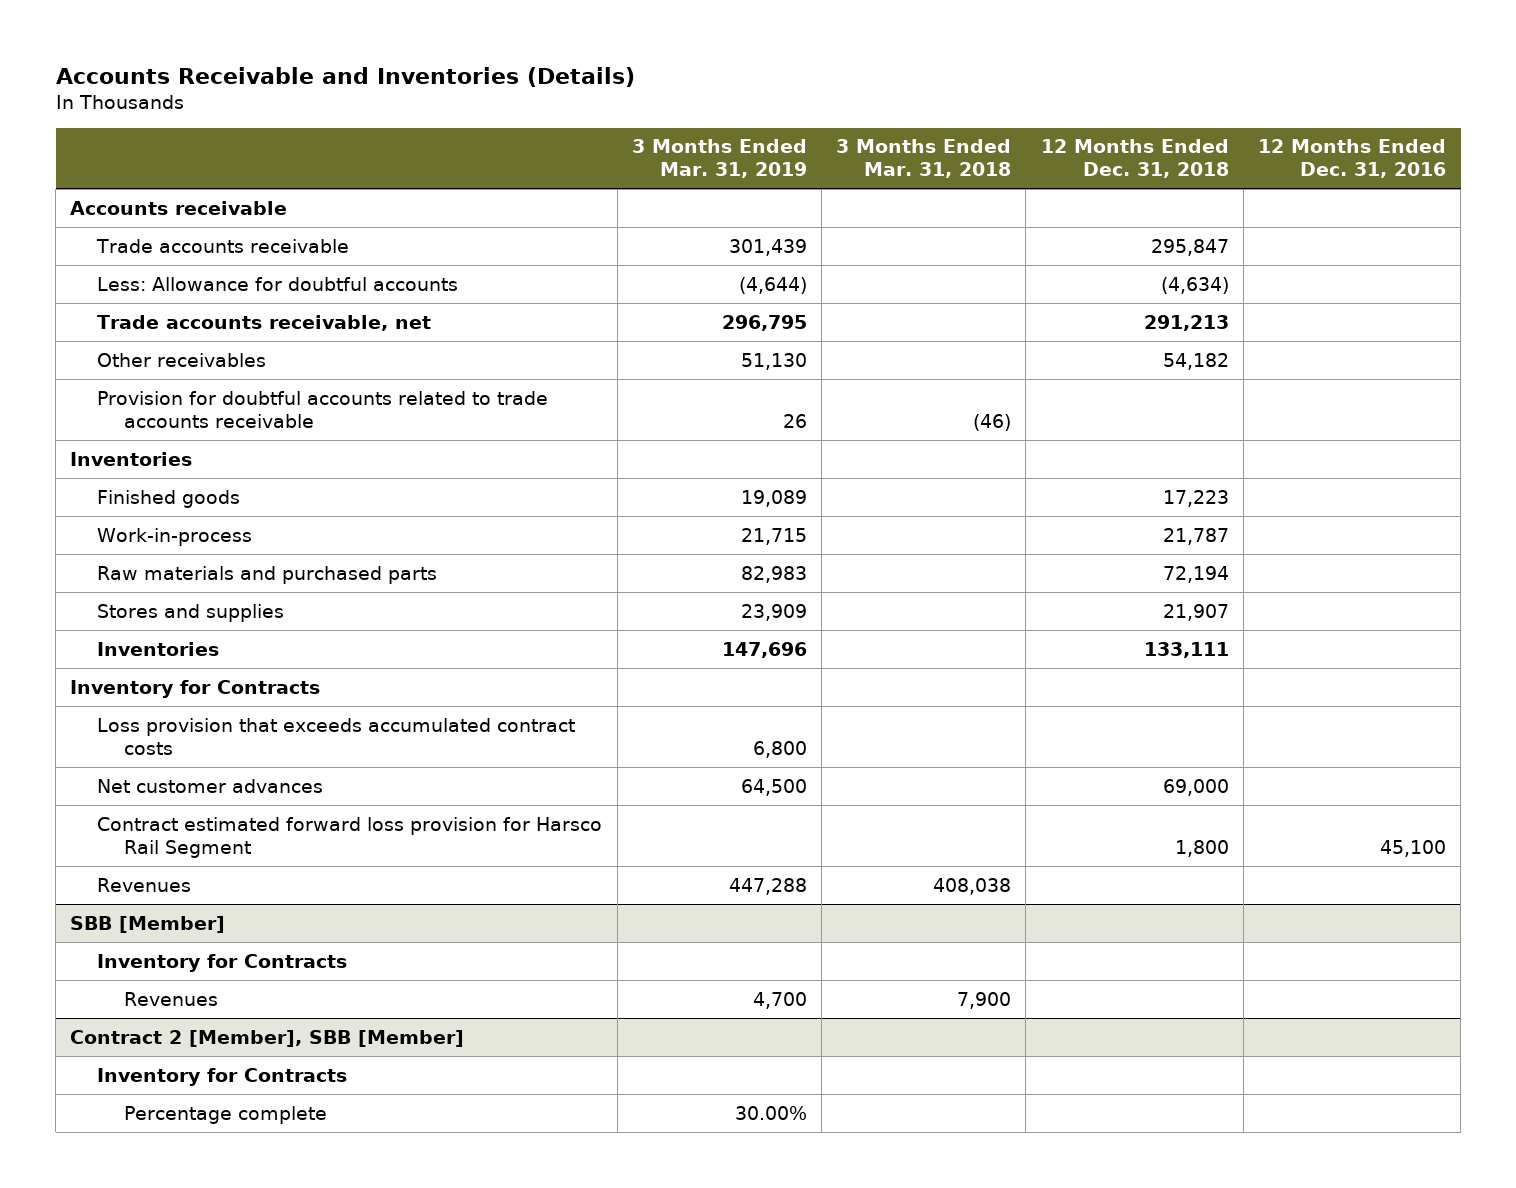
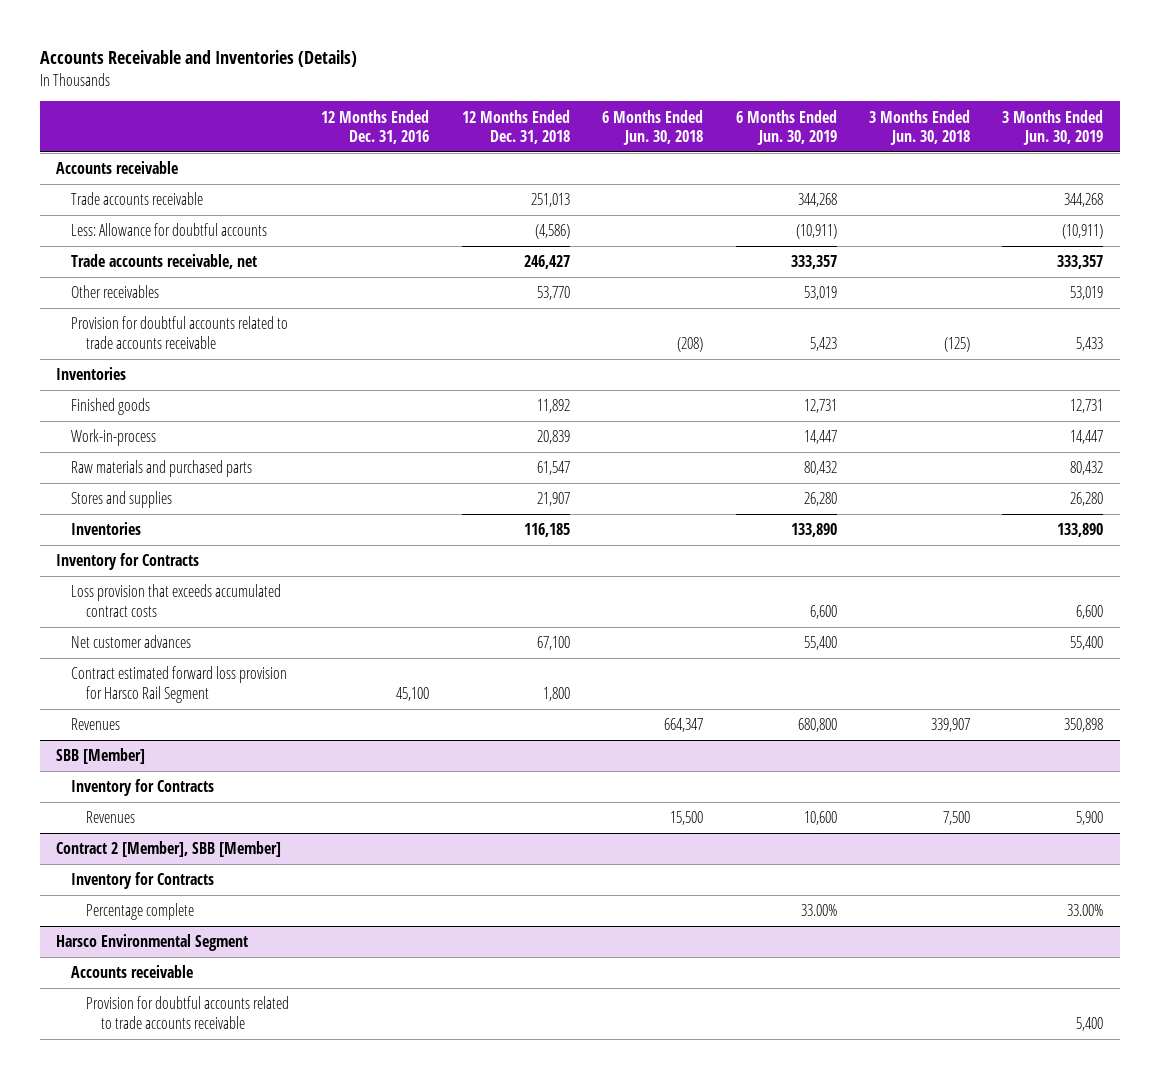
- | 3 Months Ended Mar. 31, 2019 | 3 Months Ended Mar. 31, 2018 | 12 Months Ended Dec. 31, 2018 | 12 Months Ended Dec. 31, 2016
+ | 12 Months Ended Dec. 31, 2016 | 12 Months Ended Dec. 31, 2018 | 6 Months Ended Jun. 30, 2018 | 6 Months Ended Jun. 30, 2019 | 3 Months Ended Jun. 30, 2018 | 3 Months Ended Jun. 30, 2019
- Trade accounts receivable | 301,439 | | 295,847 |
- Less: Allowance for doubtful accounts | (4,644) | | (4,634) |
- Trade accounts receivable, net | 296,795 | | 291,213 |
- Other receivables | 51,130 | | 54,182 |
+ Trade accounts receivable | | 251,013 | | 344,268 | | 344,268
+ Less: Allowance for doubtful accounts | | (4,586) | | (10,911) | | (10,911)
+ Trade accounts receivable, net | | 246,427 | | 333,357 | | 333,357
+ Other receivables | | 53,770 | | 53,019 | | 53,019
- Finished goods | 19,089 | | 17,223 |
- Work-in-process | 21,715 | | 21,787 |
- Raw materials and purchased parts | 82,983 | | 72,194 |
+ Finished goods | | 11,892 | | 12,731 | | 12,731
+ Work-in-process | | 20,839 | | 14,447 | | 14,447
+ Raw materials and purchased parts | | 61,547 | | 80,432 | | 80,432
- Inventories | 147,696 | | 133,111 |
+ Inventories | | 116,185 | | 133,890 | | 133,890
- Net customer advances | 64,500 | | 69,000 |
+ Net customer advances | | 67,100 | | 55,400 | | 55,400
+ Harsco Environmental Segment
+ Accounts receivable
+ Provision for doubtful accounts related to trade accounts receivable | | | | | | 5,400

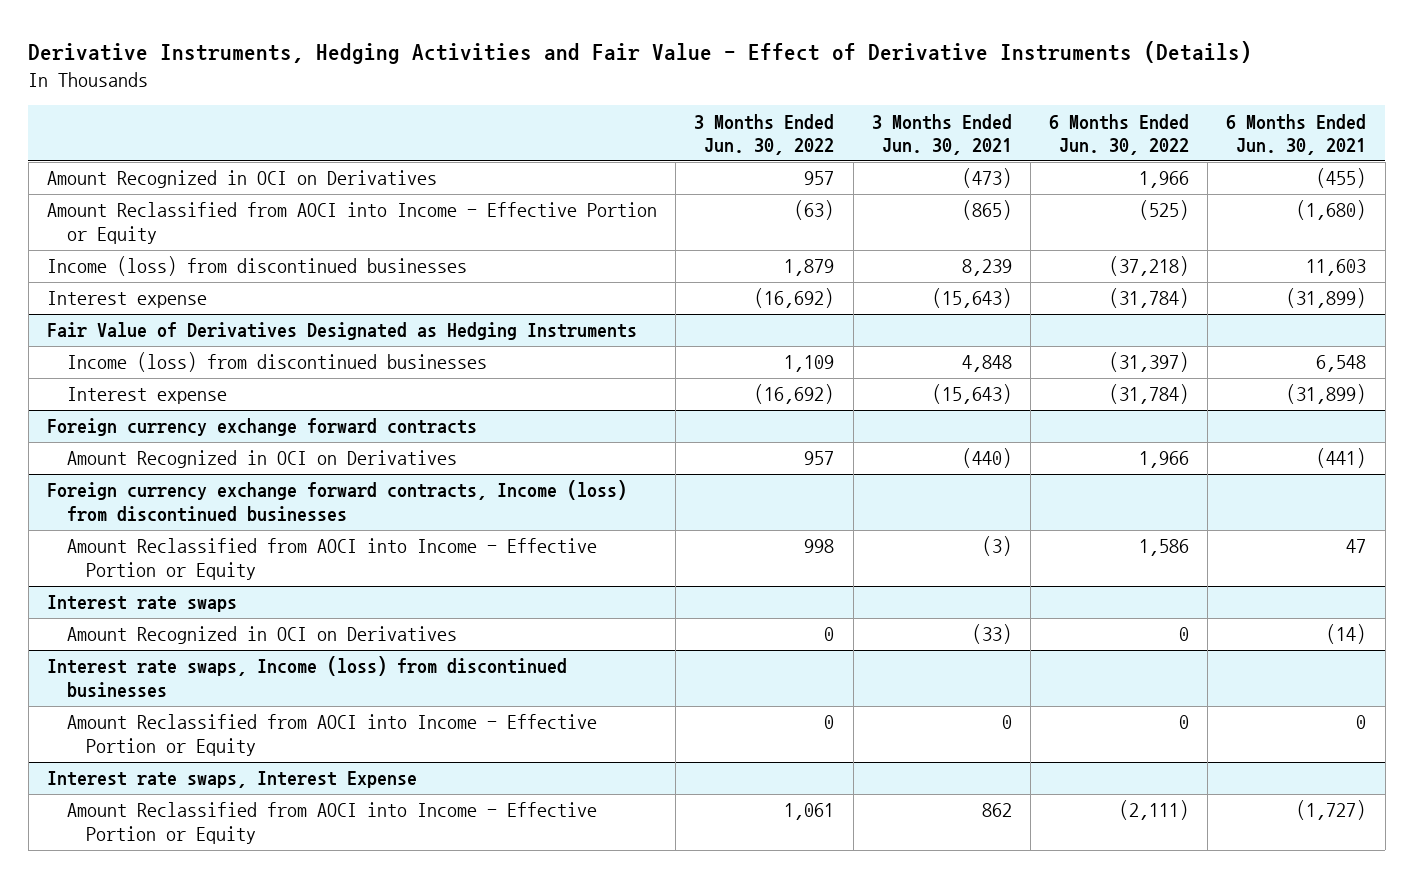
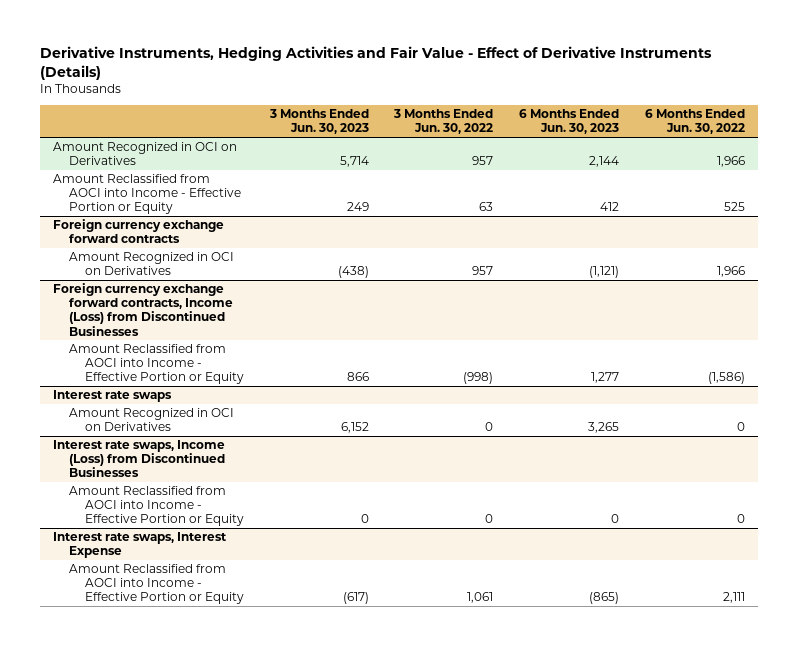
- | 3 Months Ended Jun. 30, 2022 | 3 Months Ended Jun. 30, 2021 | 6 Months Ended Jun. 30, 2022 | 6 Months Ended Jun. 30, 2021
+ | 3 Months Ended Jun. 30, 2023 | 3 Months Ended Jun. 30, 2022 | 6 Months Ended Jun. 30, 2023 | 6 Months Ended Jun. 30, 2022
- Amount Reclassified from AOCI into Income - Effective Portion or Equity | (63) | (865) | (525) | (1,680)
- Income (loss) from discontinued businesses | 1,879 | 8,239 | (37,218) | 11,603
- Interest expense | (16,692) | (15,643) | (31,784) | (31,899)
- Fair Value of Derivatives Designated as Hedging Instruments
- Income (loss) from discontinued businesses | 1,109 | 4,848 | (31,397) | 6,548
- Interest expense | (16,692) | (15,643) | (31,784) | (31,899)
+ Amount Reclassified from AOCI into Income - Effective Portion or Equity | 249 | 63 | 412 | 525
- Foreign currency exchange forward contracts, Income (loss) from discontinued businesses
- Amount Reclassified from AOCI into Income - Effective Portion or Equity | 998 | (3) | 1,586 | 47
+ Foreign currency exchange forward contracts, Income (Loss) from Discontinued Businesses
+ Amount Reclassified from AOCI into Income - Effective Portion or Equity | 866 | (998) | 1,277 | (1,586)
- Interest rate swaps, Income (loss) from discontinued businesses
+ Interest rate swaps, Income (Loss) from Discontinued Businesses
@ Interest rate swaps, Interest Expense
- Amount Reclassified from AOCI into Income - Effective Portion or Equity | 1,061 | 862 | (2,111) | (1,727)
+ Amount Reclassified from AOCI into Income - Effective Portion or Equity | (617) | 1,061 | (865) | 2,111

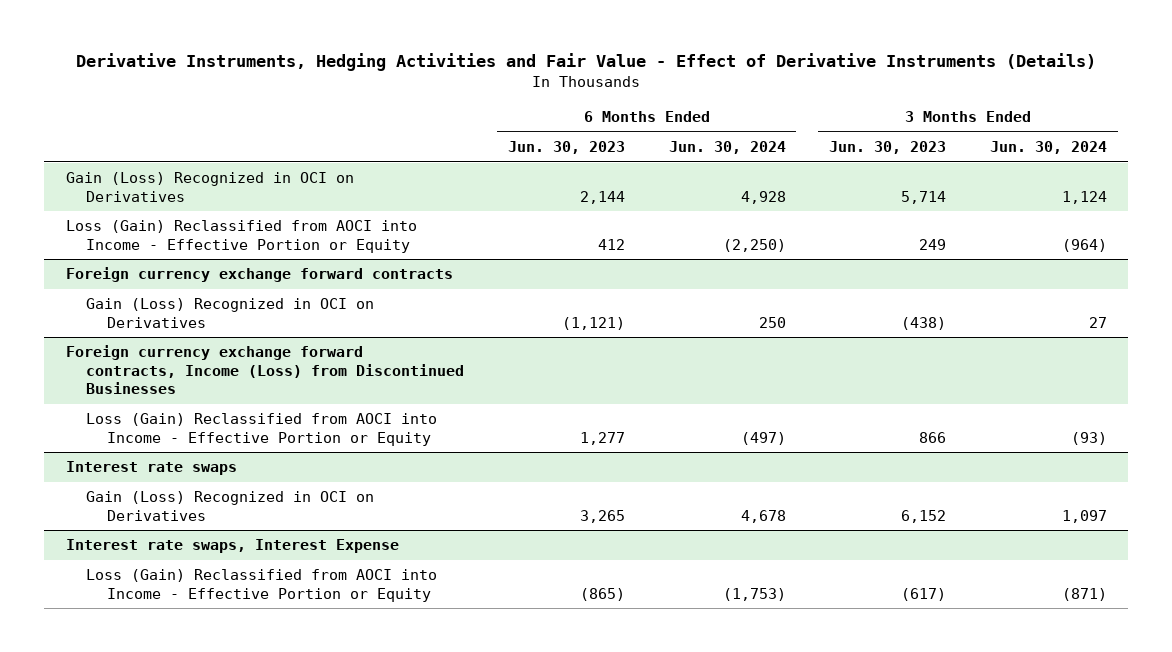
- | 3 Months Ended Jun. 30, 2023 | 3 Months Ended Jun. 30, 2022 | 6 Months Ended Jun. 30, 2023 | 6 Months Ended Jun. 30, 2022
+ | 6 Months Ended Jun. 30, 2023 | 6 Months Ended Jun. 30, 2024 | 3 Months Ended Jun. 30, 2023 | 3 Months Ended Jun. 30, 2024
- Amount Recognized in OCI on Derivatives | 5,714 | 957 | 2,144 | 1,966
- Amount Reclassified from AOCI into Income - Effective Portion or Equity | 249 | 63 | 412 | 525
+ Gain (Loss) Recognized in OCI on Derivatives | 2,144 | 4,928 | 5,714 | 1,124
+ Loss (Gain) Reclassified from AOCI into Income - Effective Portion or Equity | 412 | (2,250) | 249 | (964)
@ Foreign currency exchange forward contracts
- Amount Recognized in OCI on Derivatives | (438) | 957 | (1,121) | 1,966
+ Gain (Loss) Recognized in OCI on Derivatives | (1,121) | 250 | (438) | 27
@ Foreign currency exchange forward contracts, Income (Loss) from Discontinued Businesses
- Amount Reclassified from AOCI into Income - Effective Portion or Equity | 866 | (998) | 1,277 | (1,586)
+ Loss (Gain) Reclassified from AOCI into Income - Effective Portion or Equity | 1,277 | (497) | 866 | (93)
@ Interest rate swaps
- Amount Recognized in OCI on Derivatives | 6,152 | 0 | 3,265 | 0
- Interest rate swaps, Income (Loss) from Discontinued Businesses
- Amount Reclassified from AOCI into Income - Effective Portion or Equity | 0 | 0 | 0 | 0
@ Interest rate swaps
+ Gain (Loss) Recognized in OCI on Derivatives | 3,265 | 4,678 | 6,152 | 1,097
@ Interest rate swaps, Interest Expense
- Amount Reclassified from AOCI into Income - Effective Portion or Equity | (617) | 1,061 | (865) | 2,111
+ Loss (Gain) Reclassified from AOCI into Income - Effective Portion or Equity | (865) | (1,753) | (617) | (871)

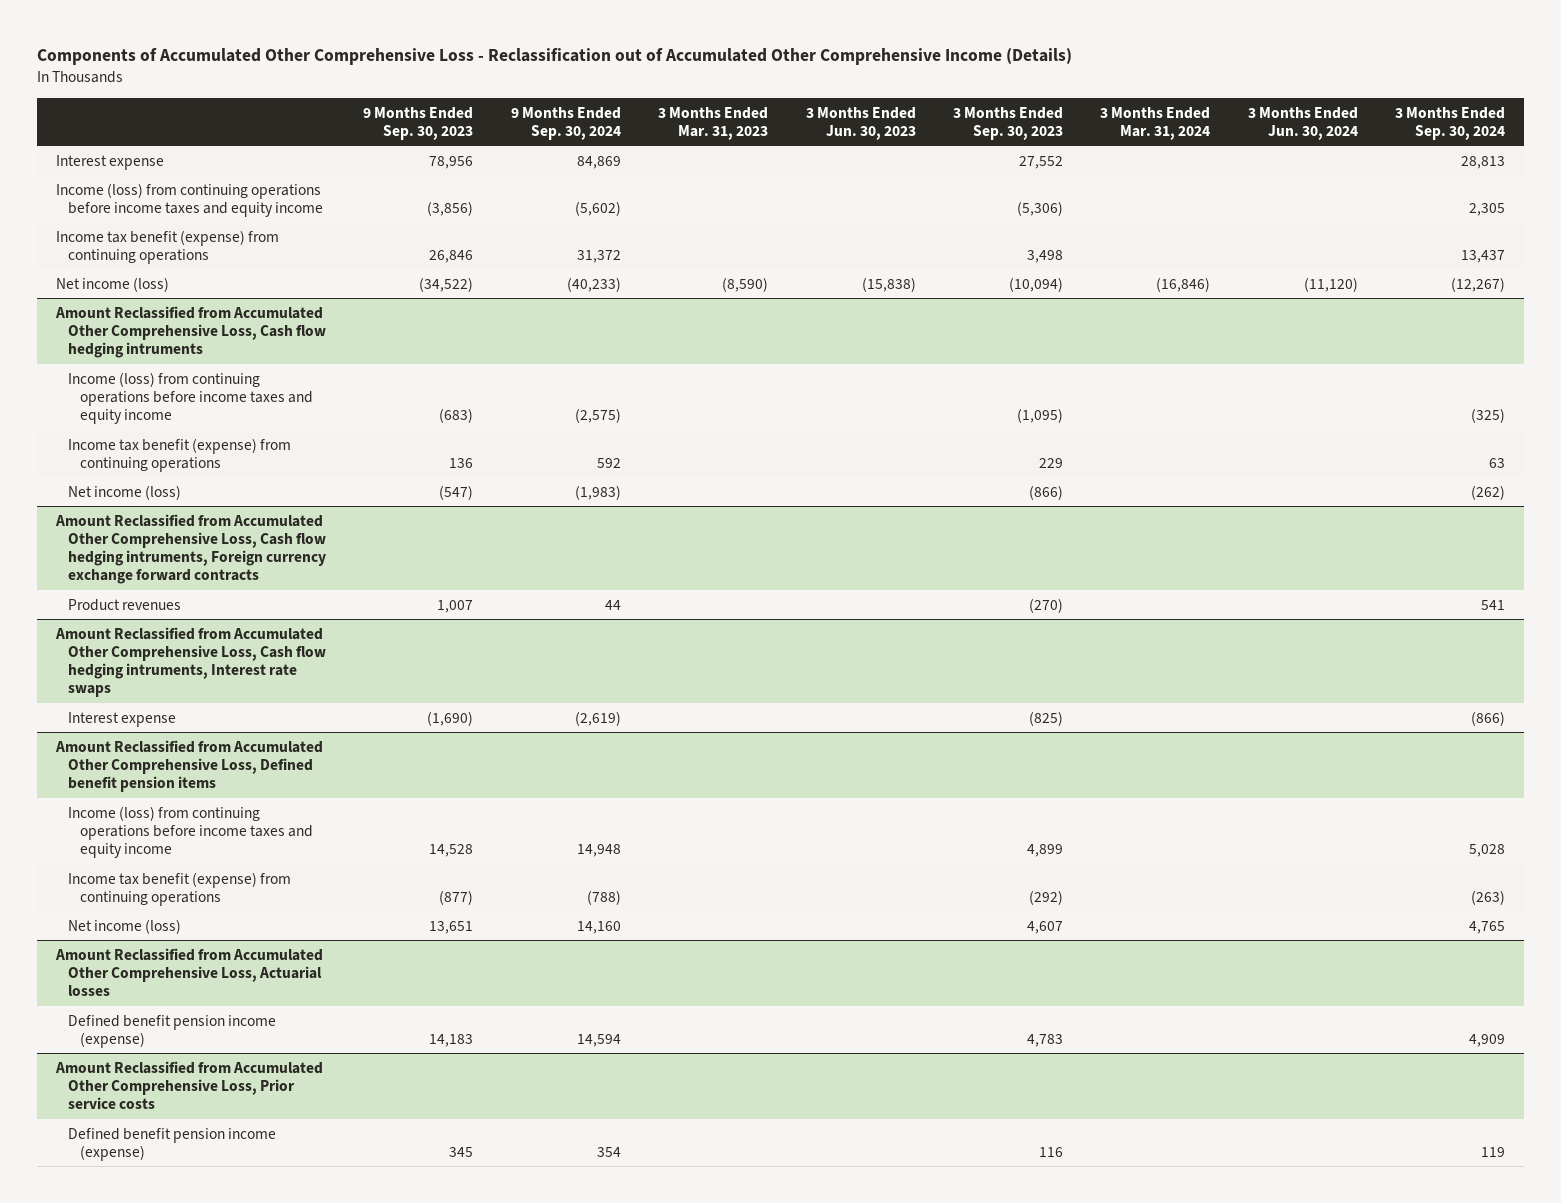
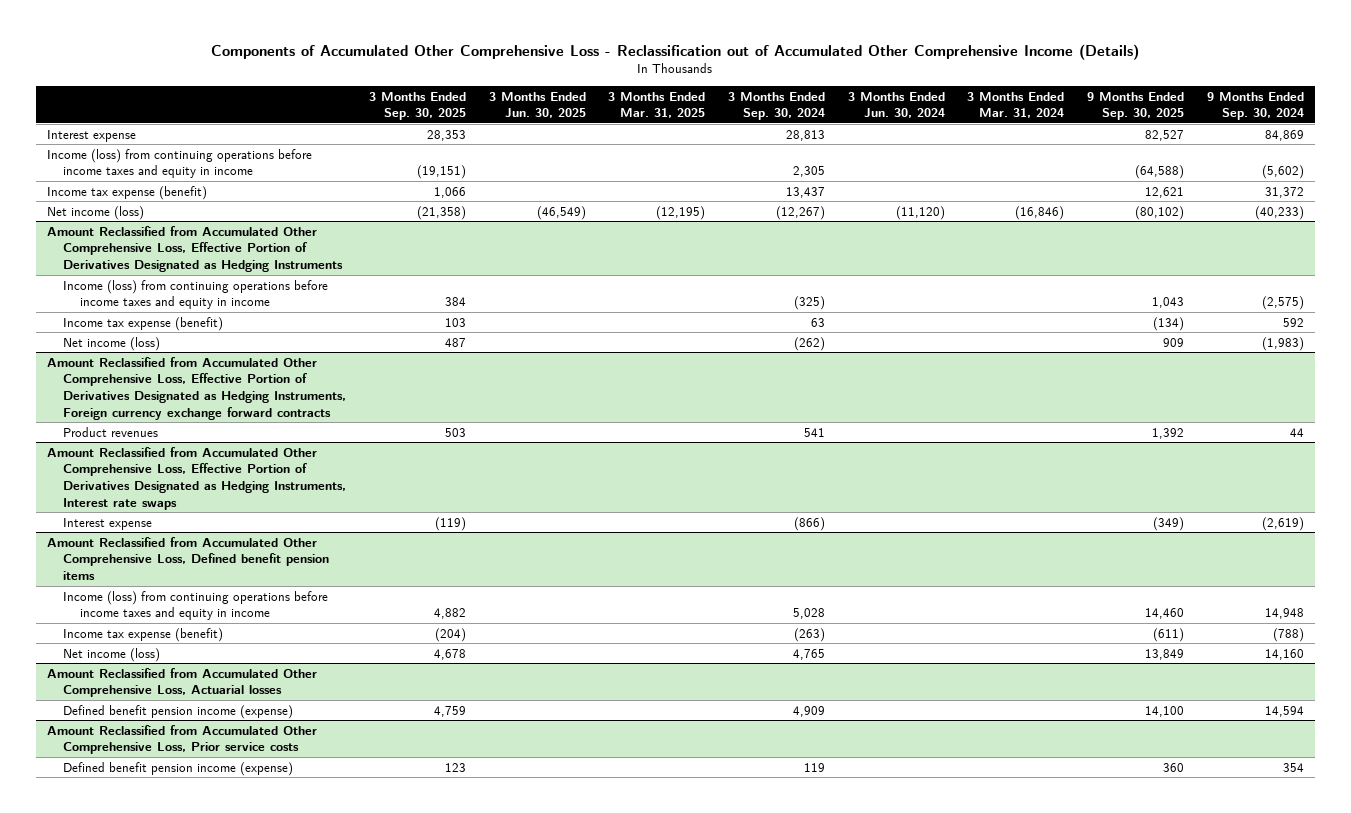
- | 9 Months Ended Sep. 30, 2023 | 9 Months Ended Sep. 30, 2024 | 3 Months Ended Mar. 31, 2023 | 3 Months Ended Jun. 30, 2023 | 3 Months Ended Sep. 30, 2023 | 3 Months Ended Mar. 31, 2024 | 3 Months Ended Jun. 30, 2024 | 3 Months Ended Sep. 30, 2024
+ | 3 Months Ended Sep. 30, 2025 | 3 Months Ended Jun. 30, 2025 | 3 Months Ended Mar. 31, 2025 | 3 Months Ended Sep. 30, 2024 | 3 Months Ended Jun. 30, 2024 | 3 Months Ended Mar. 31, 2024 | 9 Months Ended Sep. 30, 2025 | 9 Months Ended Sep. 30, 2024
- Income (loss) from continuing operations before income taxes and equity income | (3,856) | (5,602) | | | (5,306) | | | 2,305
- Income tax benefit (expense) from continuing operations | 26,846 | 31,372 | | | 3,498 | | | 13,437
+ Income (loss) from continuing operations before income taxes and equity in income | (19,151) | | | 2,305 | | | (64,588) | (5,602)
+ Income tax expense (benefit) | 1,066 | | | 13,437 | | | 12,621 | 31,372
- Amount Reclassified from Accumulated Other Comprehensive Loss, Cash flow hedging intruments
- Income (loss) from continuing operations before income taxes and equity income | (683) | (2,575) | | | (1,095) | | | (325)
- Income tax benefit (expense) from continuing operations | 136 | 592 | | | 229 | | | 63
+ Amount Reclassified from Accumulated Other Comprehensive Loss, Effective Portion of Derivatives Designated as Hedging Instruments
+ Income (loss) from continuing operations before income taxes and equity in income | 384 | | | (325) | | | 1,043 | (2,575)
+ Income tax expense (benefit) | 103 | | | 63 | | | (134) | 592
- Amount Reclassified from Accumulated Other Comprehensive Loss, Cash flow hedging intruments, Foreign currency exchange forward contracts
+ Amount Reclassified from Accumulated Other Comprehensive Loss, Effective Portion of Derivatives Designated as Hedging Instruments, Foreign currency exchange forward contracts
- Amount Reclassified from Accumulated Other Comprehensive Loss, Cash flow hedging intruments, Interest rate swaps
+ Amount Reclassified from Accumulated Other Comprehensive Loss, Effective Portion of Derivatives Designated as Hedging Instruments, Interest rate swaps
@ Amount Reclassified from Accumulated Other Comprehensive Loss, Defined benefit pension items
- Income (loss) from continuing operations before income taxes and equity income | 14,528 | 14,948 | | | 4,899 | | | 5,028
- Income tax benefit (expense) from continuing operations | (877) | (788) | | | (292) | | | (263)
+ Income (loss) from continuing operations before income taxes and equity in income | 4,882 | | | 5,028 | | | 14,460 | 14,948
+ Income tax expense (benefit) | (204) | | | (263) | | | (611) | (788)

